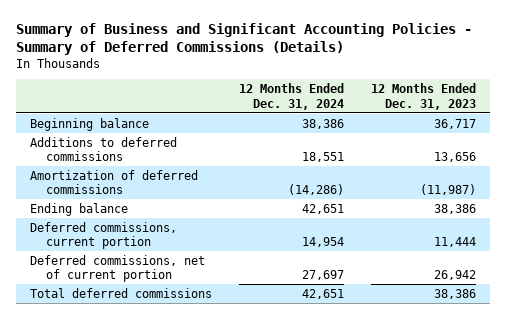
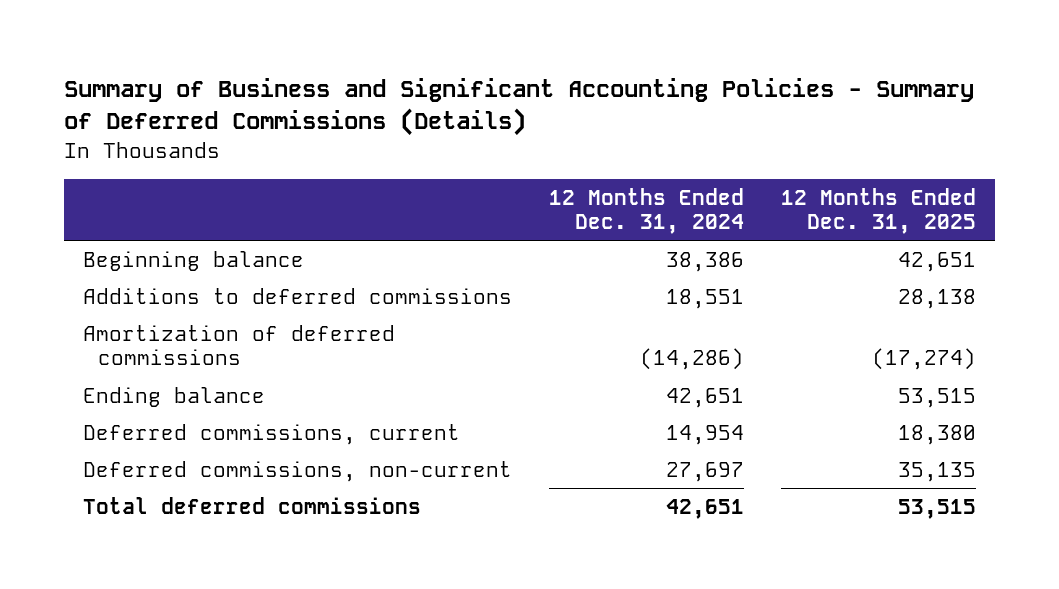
- | 12 Months Ended Dec. 31, 2024 | 12 Months Ended Dec. 31, 2023
+ | 12 Months Ended Dec. 31, 2024 | 12 Months Ended Dec. 31, 2025
- Deferred commissions, current portion | 14,954 | 11,444
- Deferred commissions, net of current portion | 27,697 | 26,942
+ Deferred commissions, current | 14,954 | 18,380
+ Deferred commissions, non-current | 27,697 | 35,135

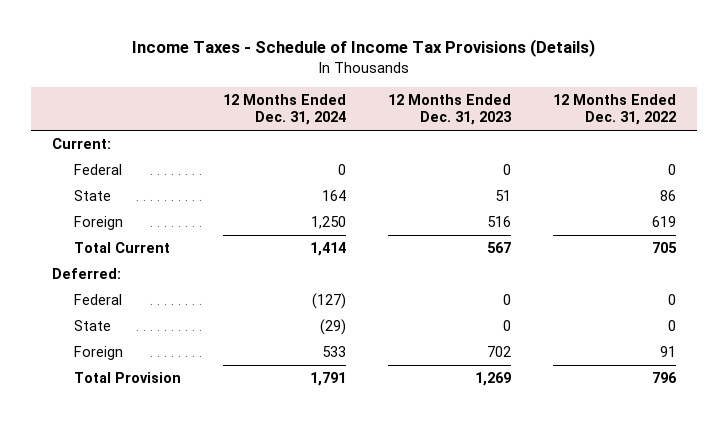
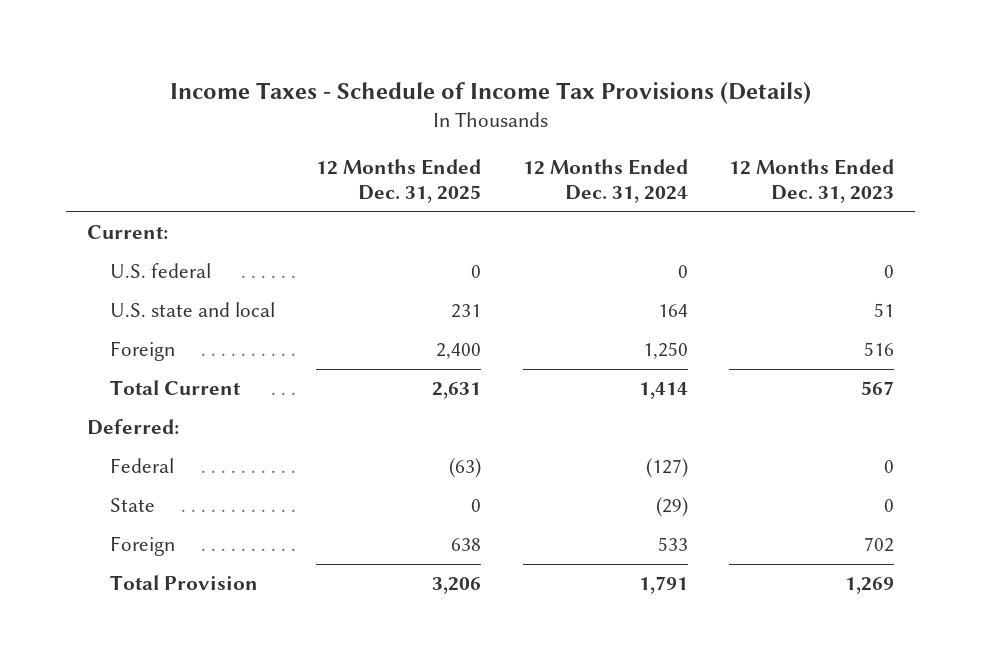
- | 12 Months Ended Dec. 31, 2024 | 12 Months Ended Dec. 31, 2023 | 12 Months Ended Dec. 31, 2022
+ | 12 Months Ended Dec. 31, 2025 | 12 Months Ended Dec. 31, 2024 | 12 Months Ended Dec. 31, 2023
- Federal | 0 | 0 | 0
- State | 164 | 51 | 86
+ U.S. federal | 0 | 0 | 0
+ U.S. state and local | 231 | 164 | 51

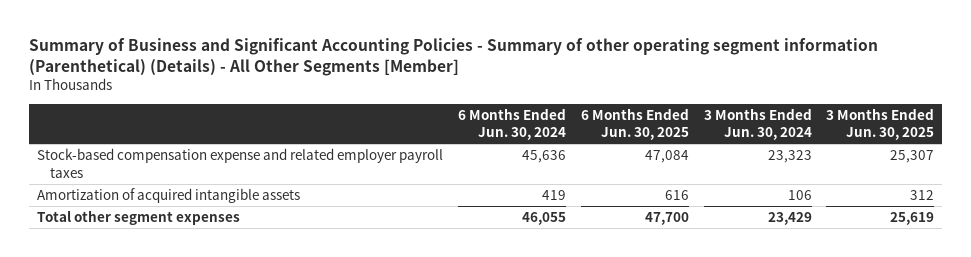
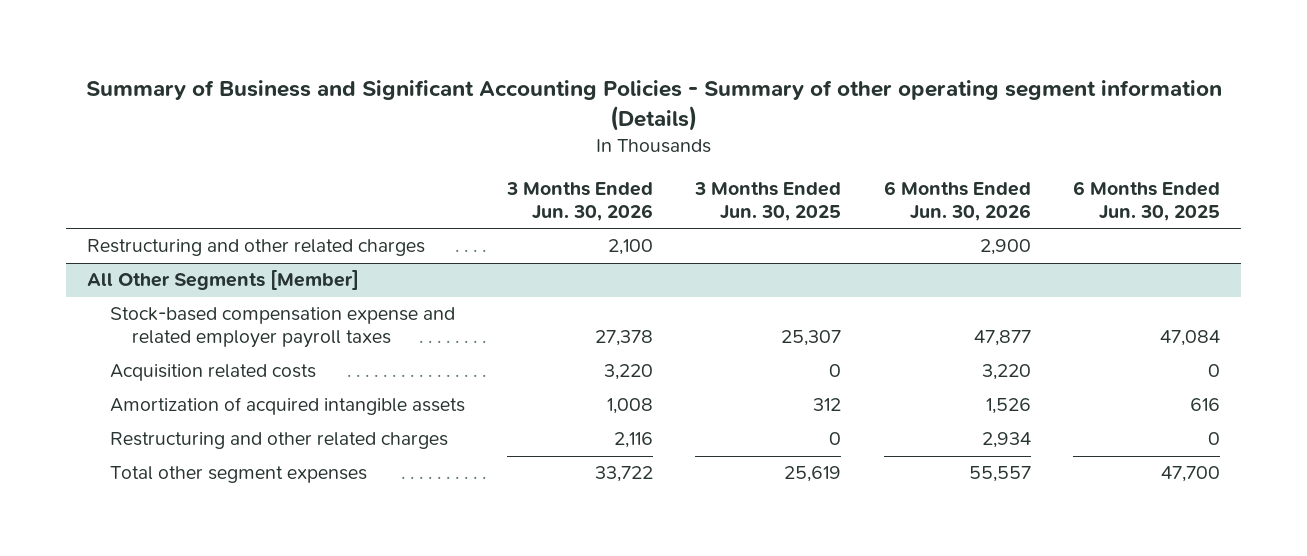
- Summary of Business and Significant Accounting Policies - Summary of other operating segment information (Parenthetical) (Details) - All Other Segments [Member]
+ Summary of Business and Significant Accounting Policies - Summary of other operating segment information (Details)
- | 6 Months Ended Jun. 30, 2024 | 6 Months Ended Jun. 30, 2025 | 3 Months Ended Jun. 30, 2024 | 3 Months Ended Jun. 30, 2025
+ | 3 Months Ended Jun. 30, 2026 | 3 Months Ended Jun. 30, 2025 | 6 Months Ended Jun. 30, 2026 | 6 Months Ended Jun. 30, 2025
+ Restructuring and other related charges | 2,100 | | 2,900 |
+ All Other Segments [Member]
+ Acquisition related costs | 3,220 | 0 | 3,220 | 0
+ Restructuring and other related charges | 2,116 | 0 | 2,934 | 0

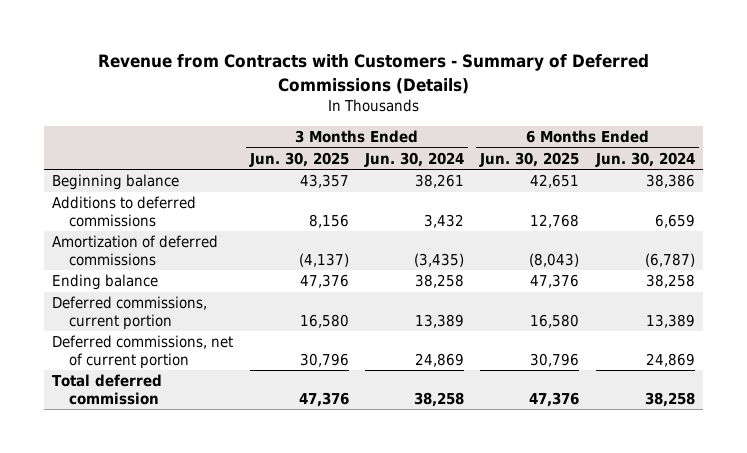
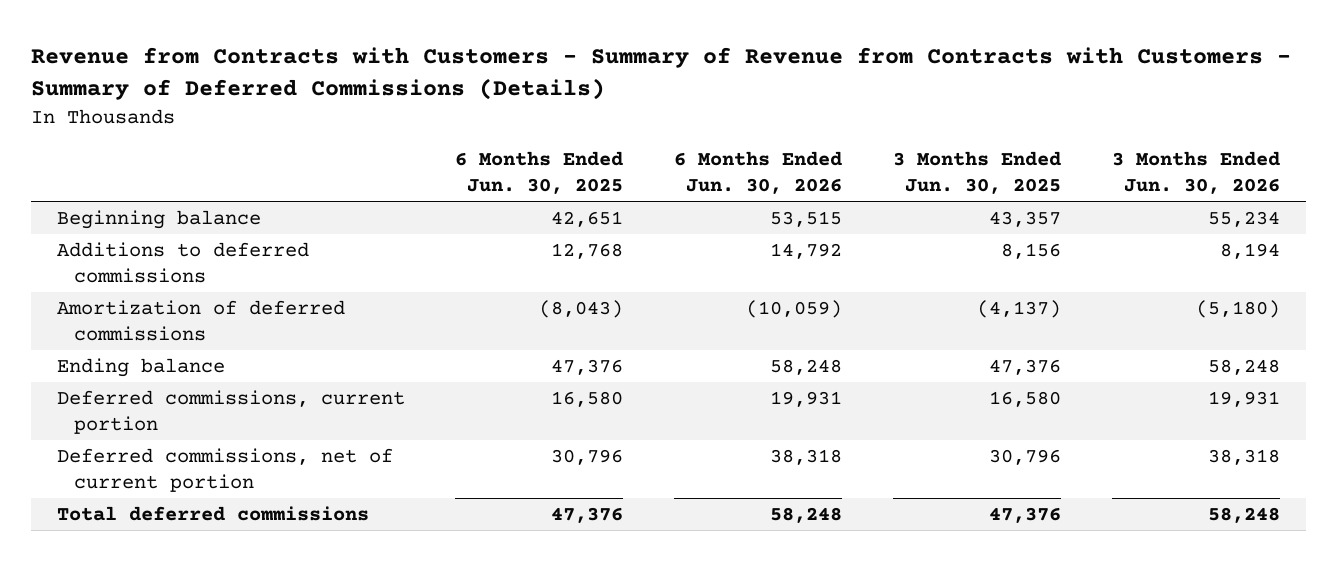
- Revenue from Contracts with Customers - Summary of Deferred Commissions (Details)
+ Revenue from Contracts with Customers - Summary of Revenue from Contracts with Customers - Summary of Deferred Commissions (Details)
- | 3 Months Ended Jun. 30, 2025 | 3 Months Ended Jun. 30, 2024 | 6 Months Ended Jun. 30, 2025 | 6 Months Ended Jun. 30, 2024
+ | 6 Months Ended Jun. 30, 2025 | 6 Months Ended Jun. 30, 2026 | 3 Months Ended Jun. 30, 2025 | 3 Months Ended Jun. 30, 2026
- Total deferred commission | 47,376 | 38,258 | 47,376 | 38,258
+ Total deferred commissions | 47,376 | 58,248 | 47,376 | 58,248

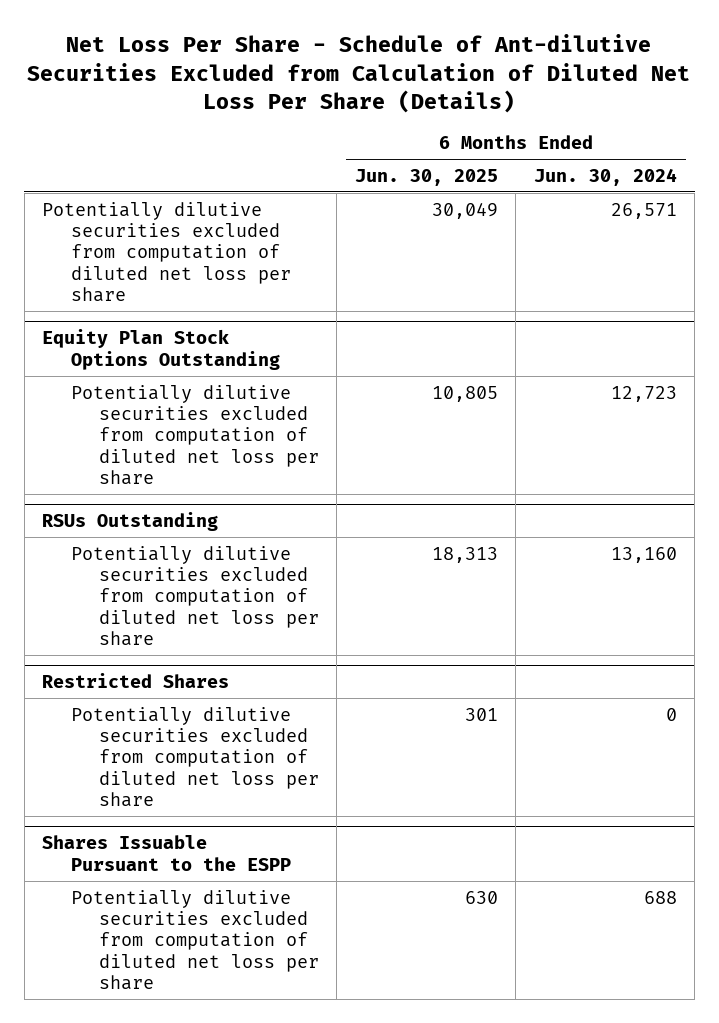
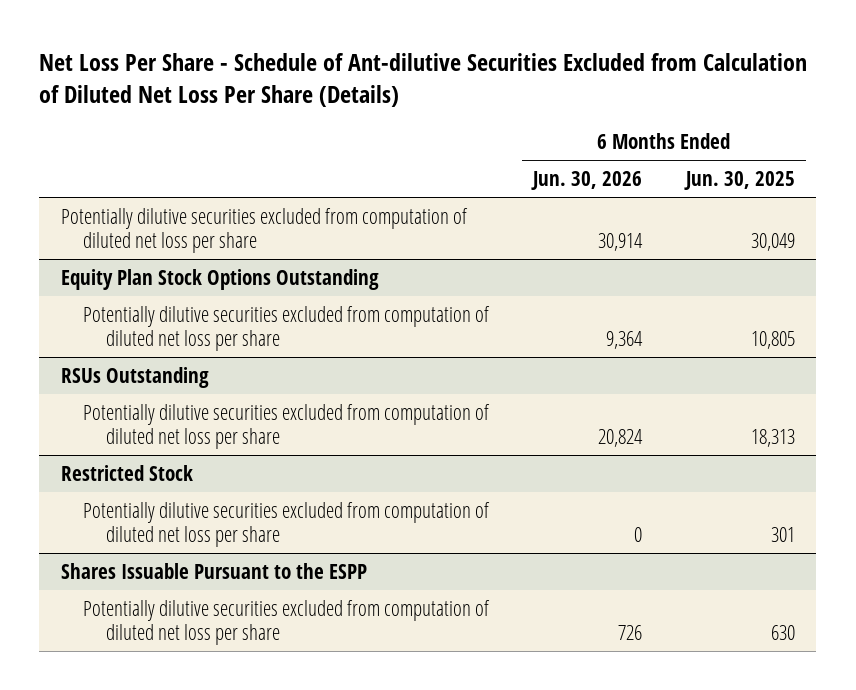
- | 6 Months Ended Jun. 30, 2025 | 6 Months Ended Jun. 30, 2024
+ | 6 Months Ended Jun. 30, 2026 | 6 Months Ended Jun. 30, 2025
- Restricted Shares
+ Restricted Stock

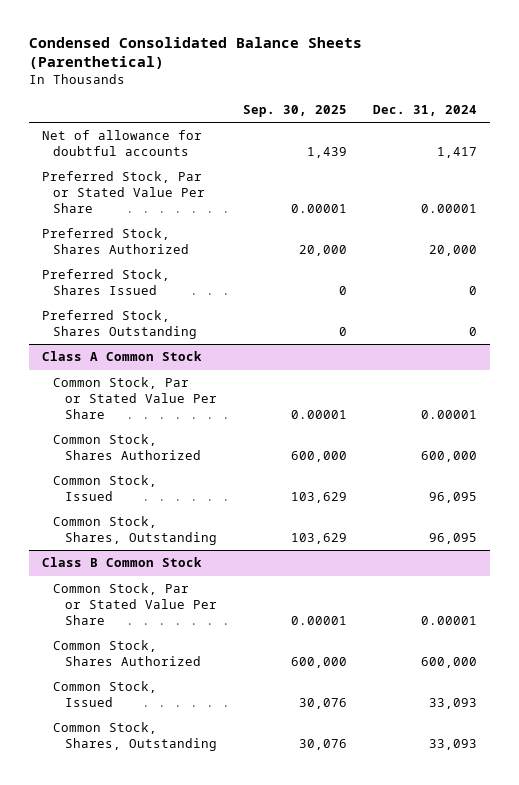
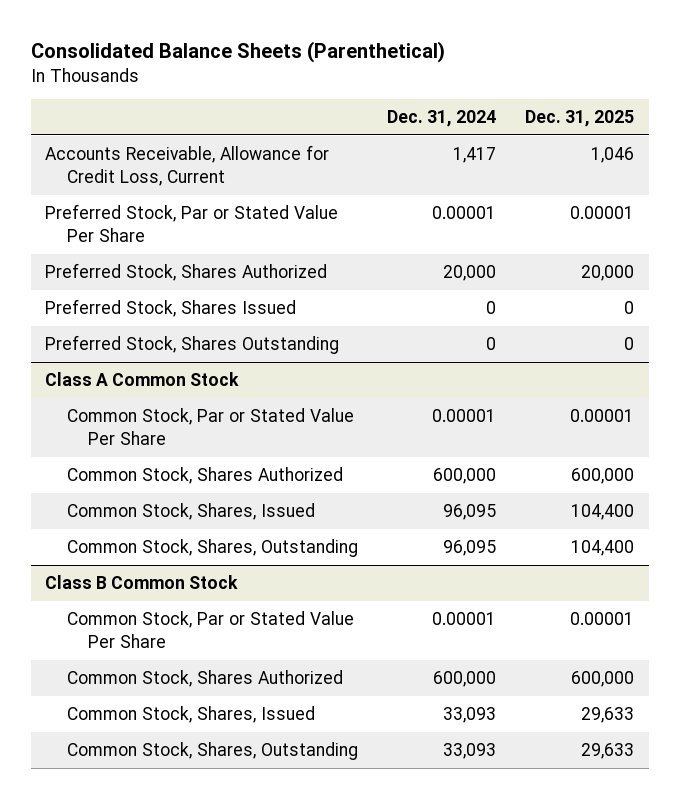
- Condensed Consolidated Balance Sheets (Parenthetical)
+ Consolidated Balance Sheets (Parenthetical)
- | Sep. 30, 2025 | Dec. 31, 2024
+ | Dec. 31, 2024 | Dec. 31, 2025
- Net of allowance for doubtful accounts | 1,439 | 1,417
+ Accounts Receivable, Allowance for Credit Loss, Current | 1,417 | 1,046
@ Class A Common Stock
- Common Stock, Issued | 103,629 | 96,095
+ Common Stock, Shares, Issued | 96,095 | 104,400
@ Class B Common Stock
- Common Stock, Issued | 30,076 | 33,093
+ Common Stock, Shares, Issued | 33,093 | 29,633

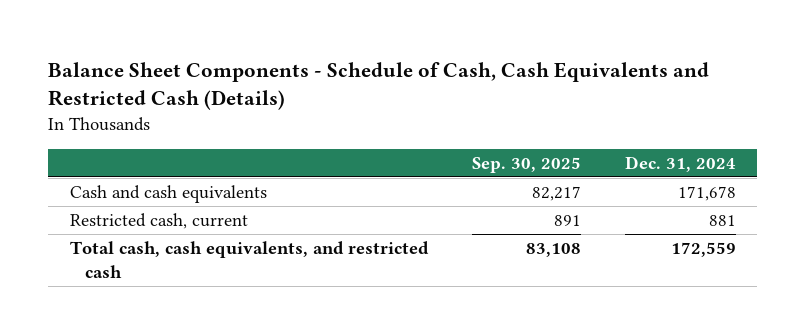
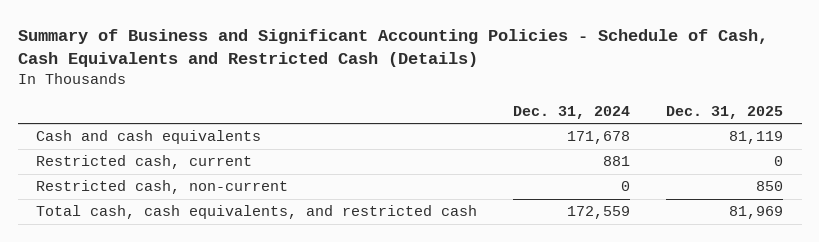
- Balance Sheet Components - Schedule of Cash, Cash Equivalents and Restricted Cash (Details)
+ Summary of Business and Significant Accounting Policies - Schedule of Cash, Cash Equivalents and Restricted Cash (Details)
- | Sep. 30, 2025 | Dec. 31, 2024
+ | Dec. 31, 2024 | Dec. 31, 2025
+ Restricted cash, non-current | 0 | 850

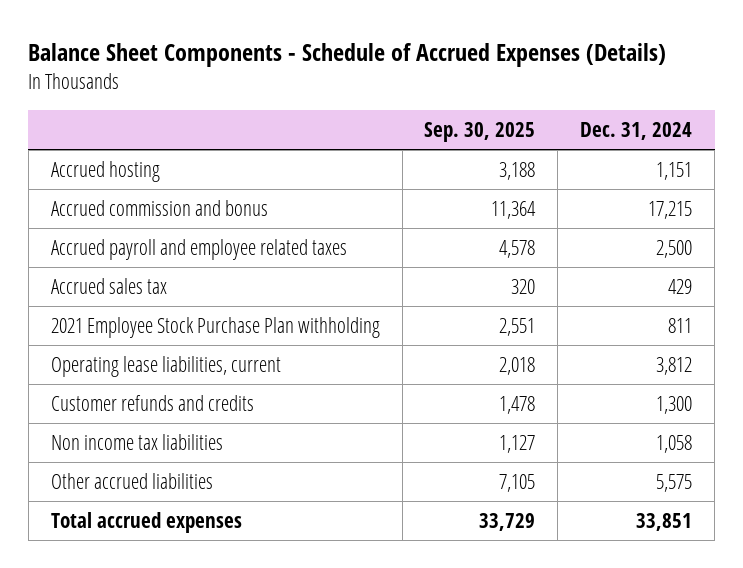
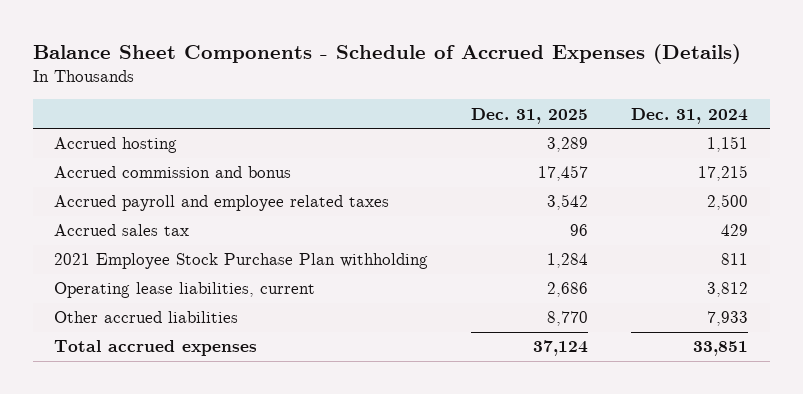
- | Sep. 30, 2025 | Dec. 31, 2024
+ | Dec. 31, 2025 | Dec. 31, 2024
- Customer refunds and credits | 1,478 | 1,300
- Non income tax liabilities | 1,127 | 1,058
- Other accrued liabilities | 7,105 | 5,575
+ Other accrued liabilities | 8,770 | 7,933

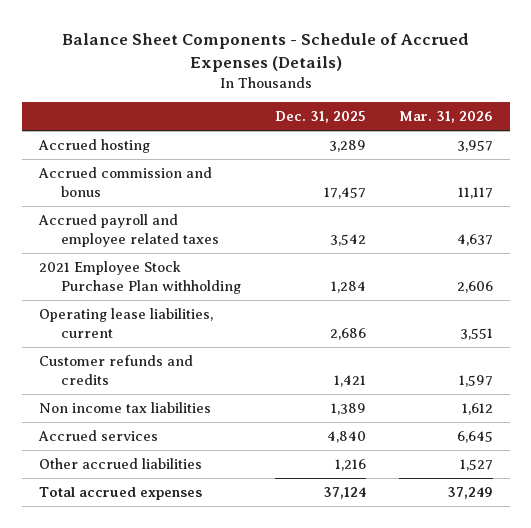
- | Dec. 31, 2025 | Dec. 31, 2024
+ | Dec. 31, 2025 | Mar. 31, 2026
- Accrued sales tax | 96 | 429
- Other accrued liabilities | 8,770 | 7,933
+ Customer refunds and credits | 1,421 | 1,597
+ Non income tax liabilities | 1,389 | 1,612
+ Accrued services | 4,840 | 6,645
+ Other accrued liabilities | 1,216 | 1,527

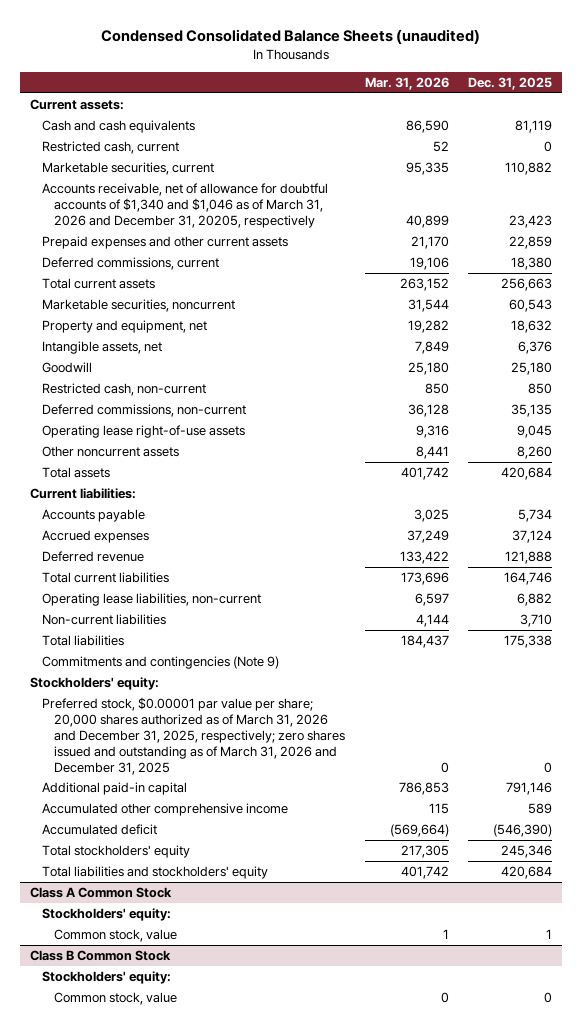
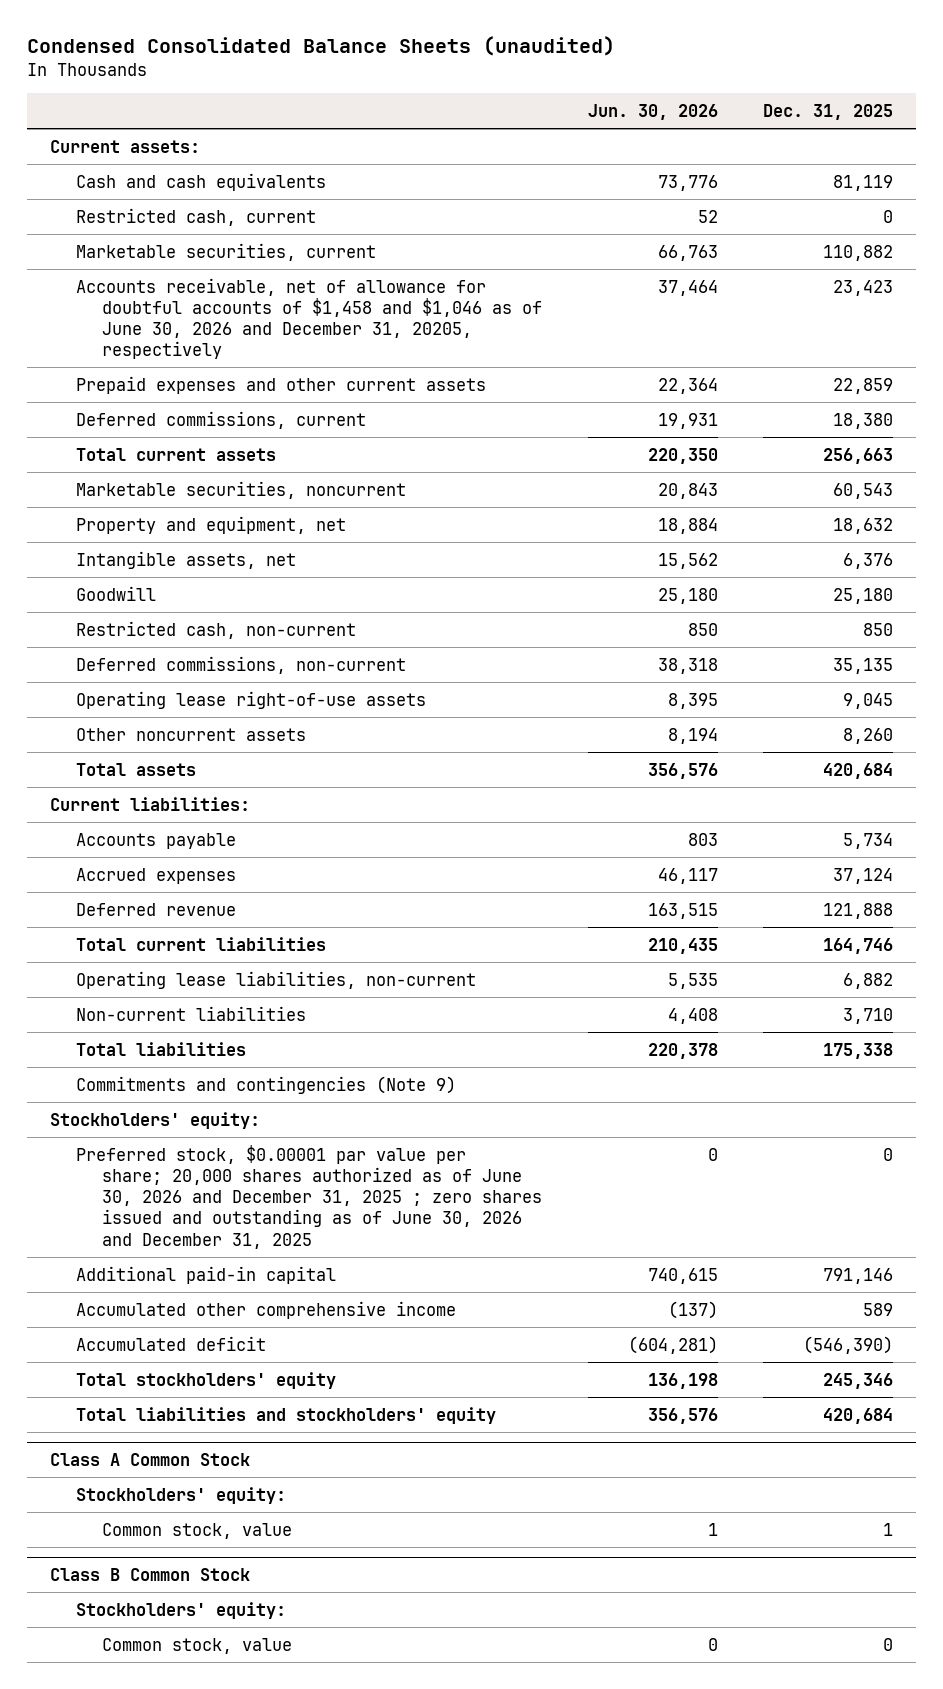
- | Mar. 31, 2026 | Dec. 31, 2025
+ | Jun. 30, 2026 | Dec. 31, 2025
- Accounts receivable, net of allowance for doubtful accounts of $1,340 and $1,046 as of March 31, 2026 and December 31, 20205, respectively | 40,899 | 23,423
+ Accounts receivable, net of allowance for doubtful accounts of $1,458 and $1,046 as of June 30, 2026 and December 31, 20205, respectively | 37,464 | 23,423
- Preferred stock, $0.00001 par value per share; 20,000 shares authorized as of March 31, 2026 and December 31, 2025, respectively; zero shares issued and outstanding as of March 31, 2026 and December 31, 2025 | 0 | 0
+ Preferred stock, $0.00001 par value per share; 20,000 shares authorized as of June 30, 2026 and December 31, 2025 ; zero shares issued and outstanding as of June 30, 2026 and December 31, 2025 | 0 | 0

